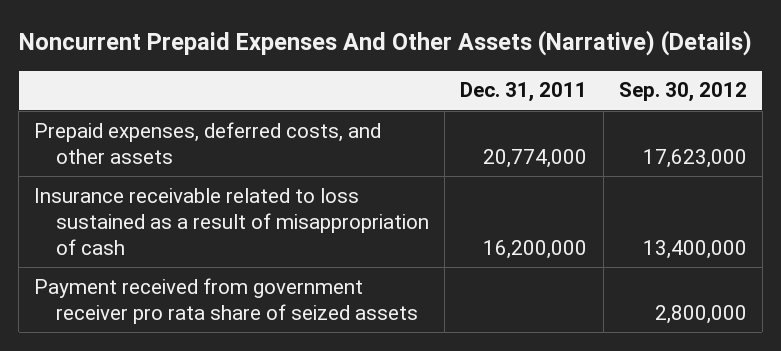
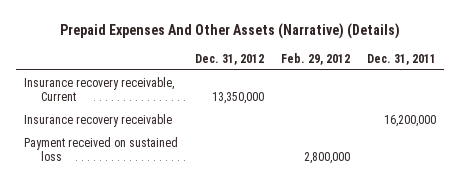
- Noncurrent Prepaid Expenses And Other Assets (Narrative) (Details)
+ Prepaid Expenses And Other Assets (Narrative) (Details)
- | Dec. 31, 2011 | Sep. 30, 2012
+ | Dec. 31, 2012 | Feb. 29, 2012 | Dec. 31, 2011
- Prepaid expenses, deferred costs, and other assets | 20,774,000 | 17,623,000
- Insurance receivable related to loss sustained as a result of misappropriation of cash | 16,200,000 | 13,400,000
- Payment received from government receiver pro rata share of seized assets | | 2,800,000
+ Insurance recovery receivable, Current | 13,350,000 | |
+ Insurance recovery receivable | | | 16,200,000
+ Payment received on sustained loss | | 2,800,000 |

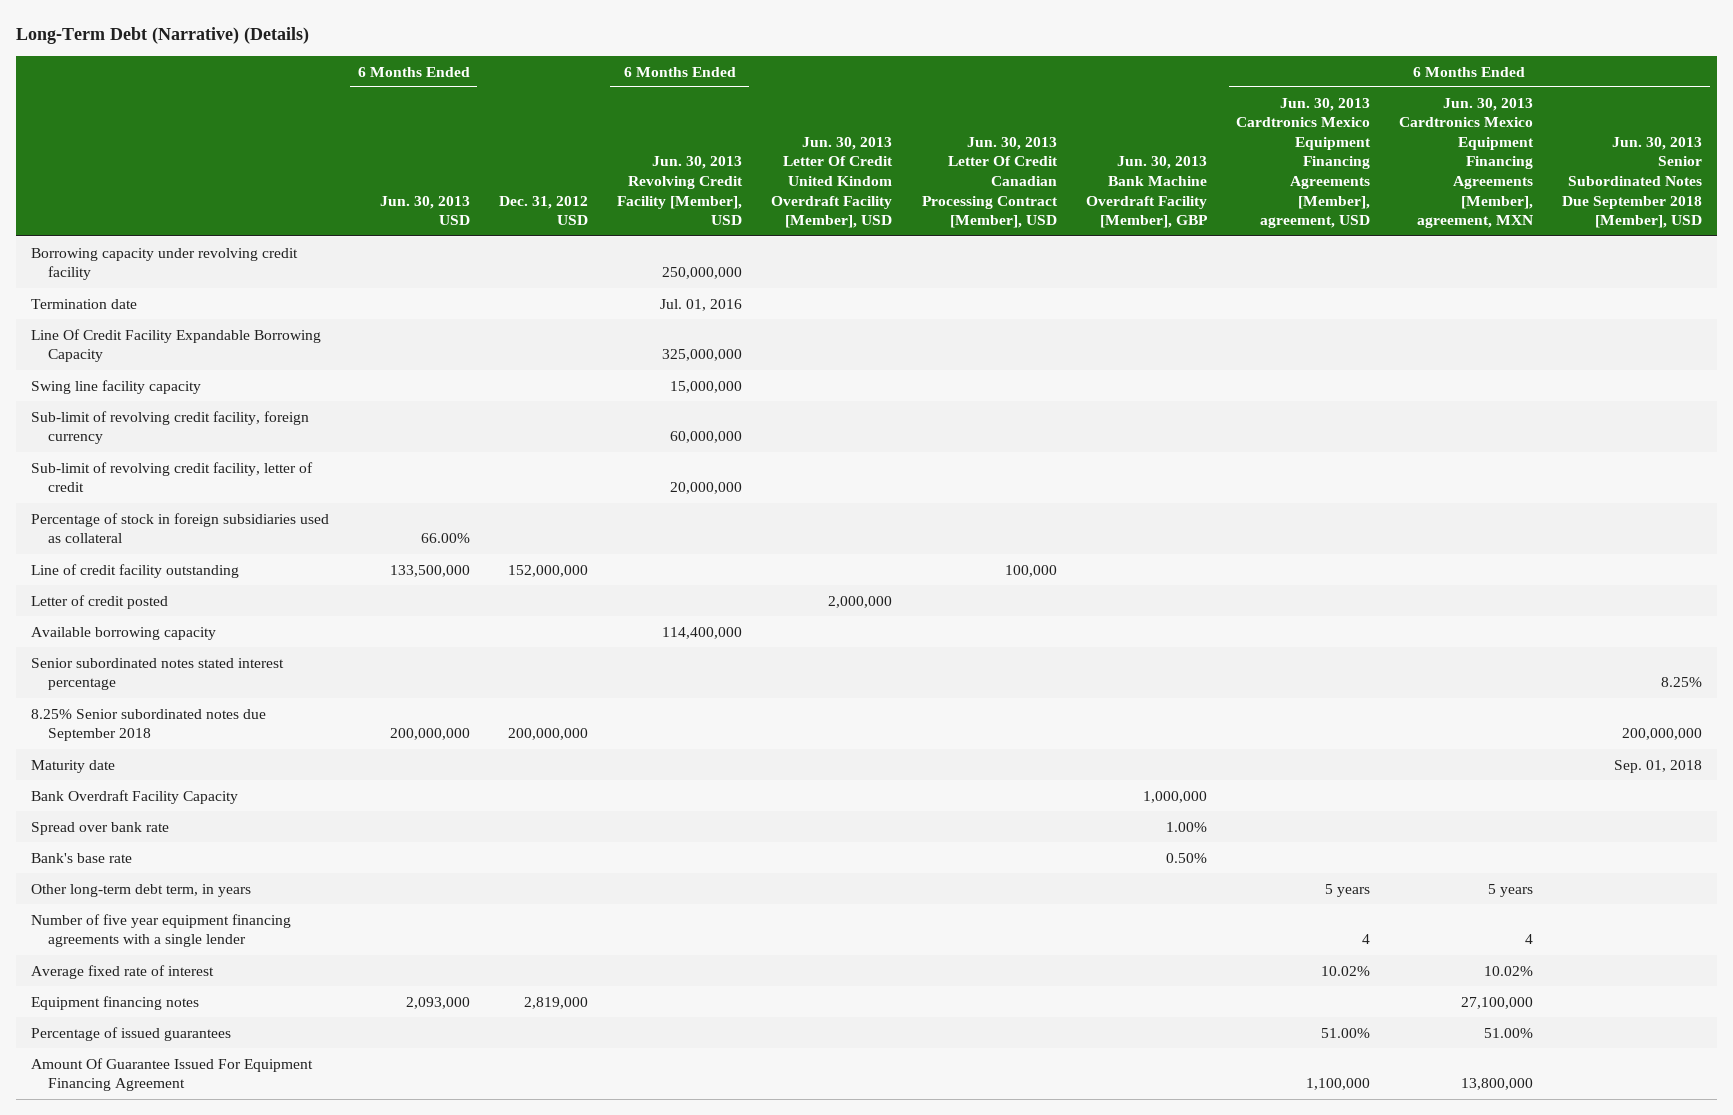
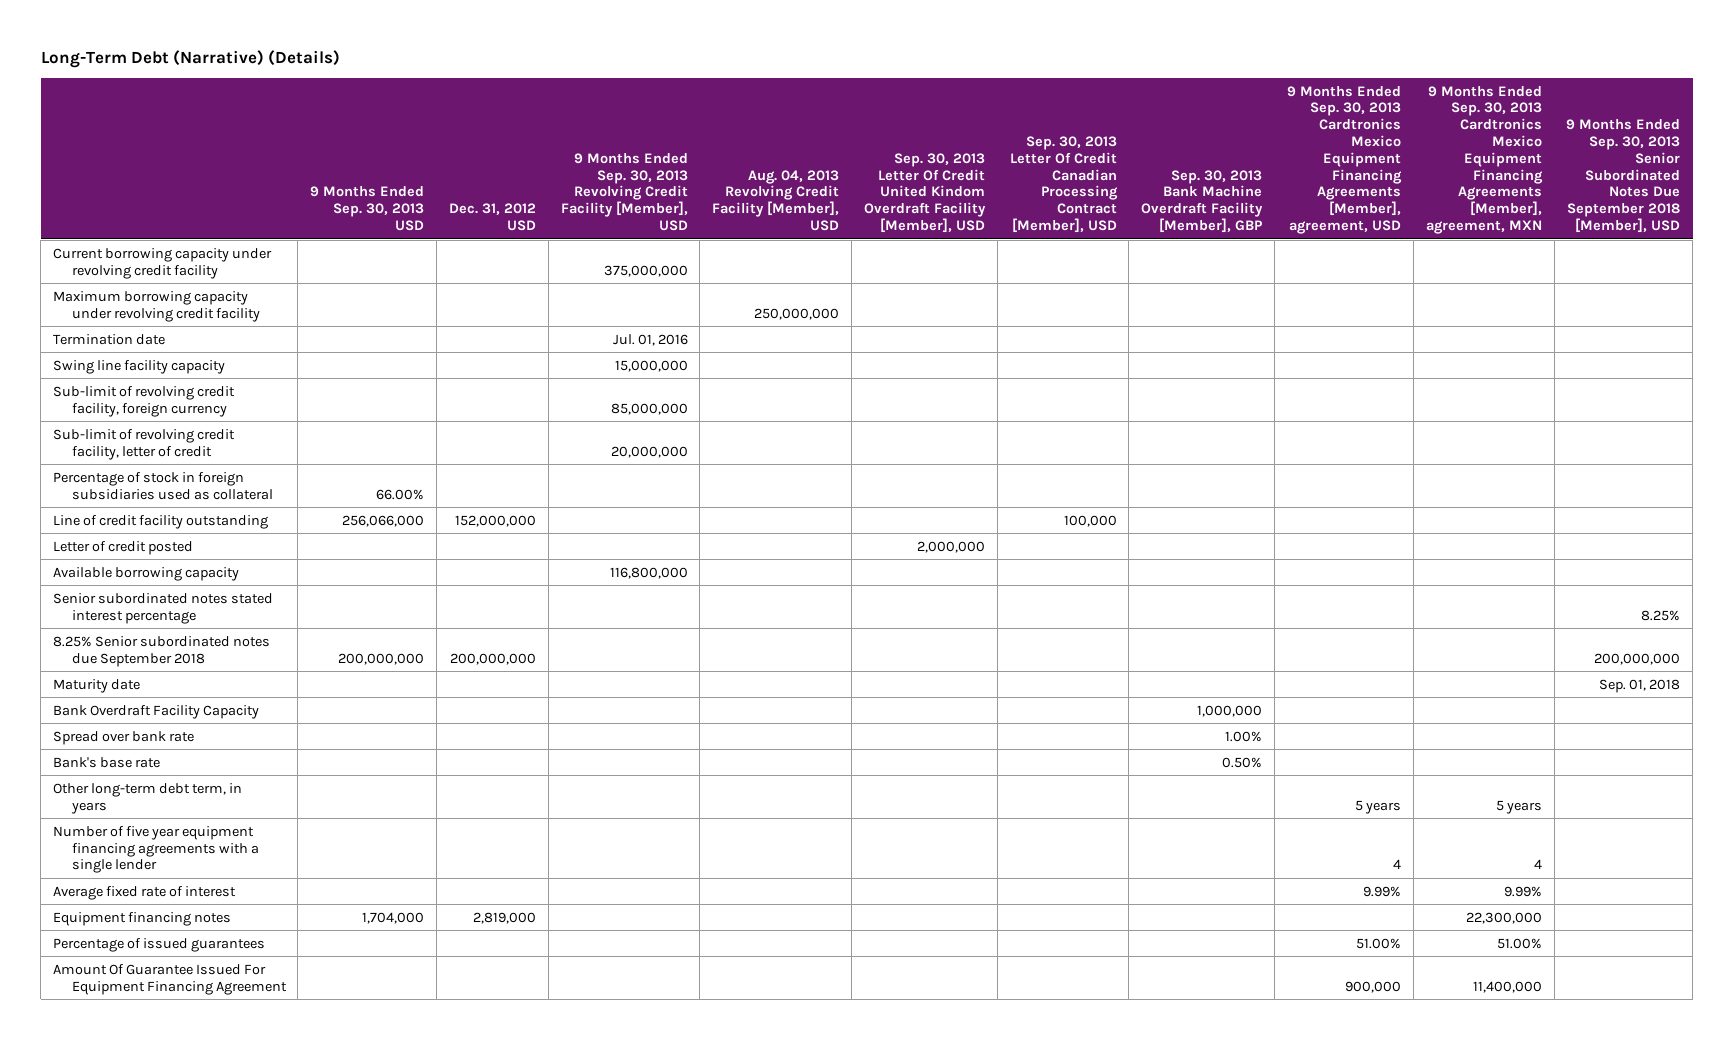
- | 6 Months Ended Jun. 30, 2013 USD | Dec. 31, 2012 USD | 6 Months Ended Jun. 30, 2013 Revolving Credit Facility [Member], USD | Jun. 30, 2013 Letter Of Credit United Kindom Overdraft Facility [Member], USD | Jun. 30, 2013 Letter Of Credit Canadian Processing Contract [Member], USD | Jun. 30, 2013 Bank Machine Overdraft Facility [Member], GBP | 6 Months Ended Jun. 30, 2013 Cardtronics Mexico Equipment Financing Agreements [Member], agreement, USD | 6 Months Ended Jun. 30, 2013 Cardtronics Mexico Equipment Financing Agreements [Member], agreement, MXN | 6 Months Ended Jun. 30, 2013 Senior Subordinated Notes Due September 2018 [Member], USD
+ | 9 Months Ended Sep. 30, 2013 USD | Dec. 31, 2012 USD | 9 Months Ended Sep. 30, 2013 Revolving Credit Facility [Member], USD | Aug. 04, 2013 Revolving Credit Facility [Member], USD | Sep. 30, 2013 Letter Of Credit United Kindom Overdraft Facility [Member], USD | Sep. 30, 2013 Letter Of Credit Canadian Processing Contract [Member], USD | Sep. 30, 2013 Bank Machine Overdraft Facility [Member], GBP | 9 Months Ended Sep. 30, 2013 Cardtronics Mexico Equipment Financing Agreements [Member], agreement, USD | 9 Months Ended Sep. 30, 2013 Cardtronics Mexico Equipment Financing Agreements [Member], agreement, MXN | 9 Months Ended Sep. 30, 2013 Senior Subordinated Notes Due September 2018 [Member], USD
- Borrowing capacity under revolving credit facility | | | 250,000,000 | | | | | |
+ Current borrowing capacity under revolving credit facility | | | 375,000,000 | | | | | | |
+ Maximum borrowing capacity under revolving credit facility | | | | 250,000,000 | | | | | |
- Line Of Credit Facility Expandable Borrowing Capacity | | | 325,000,000 | | | | | |

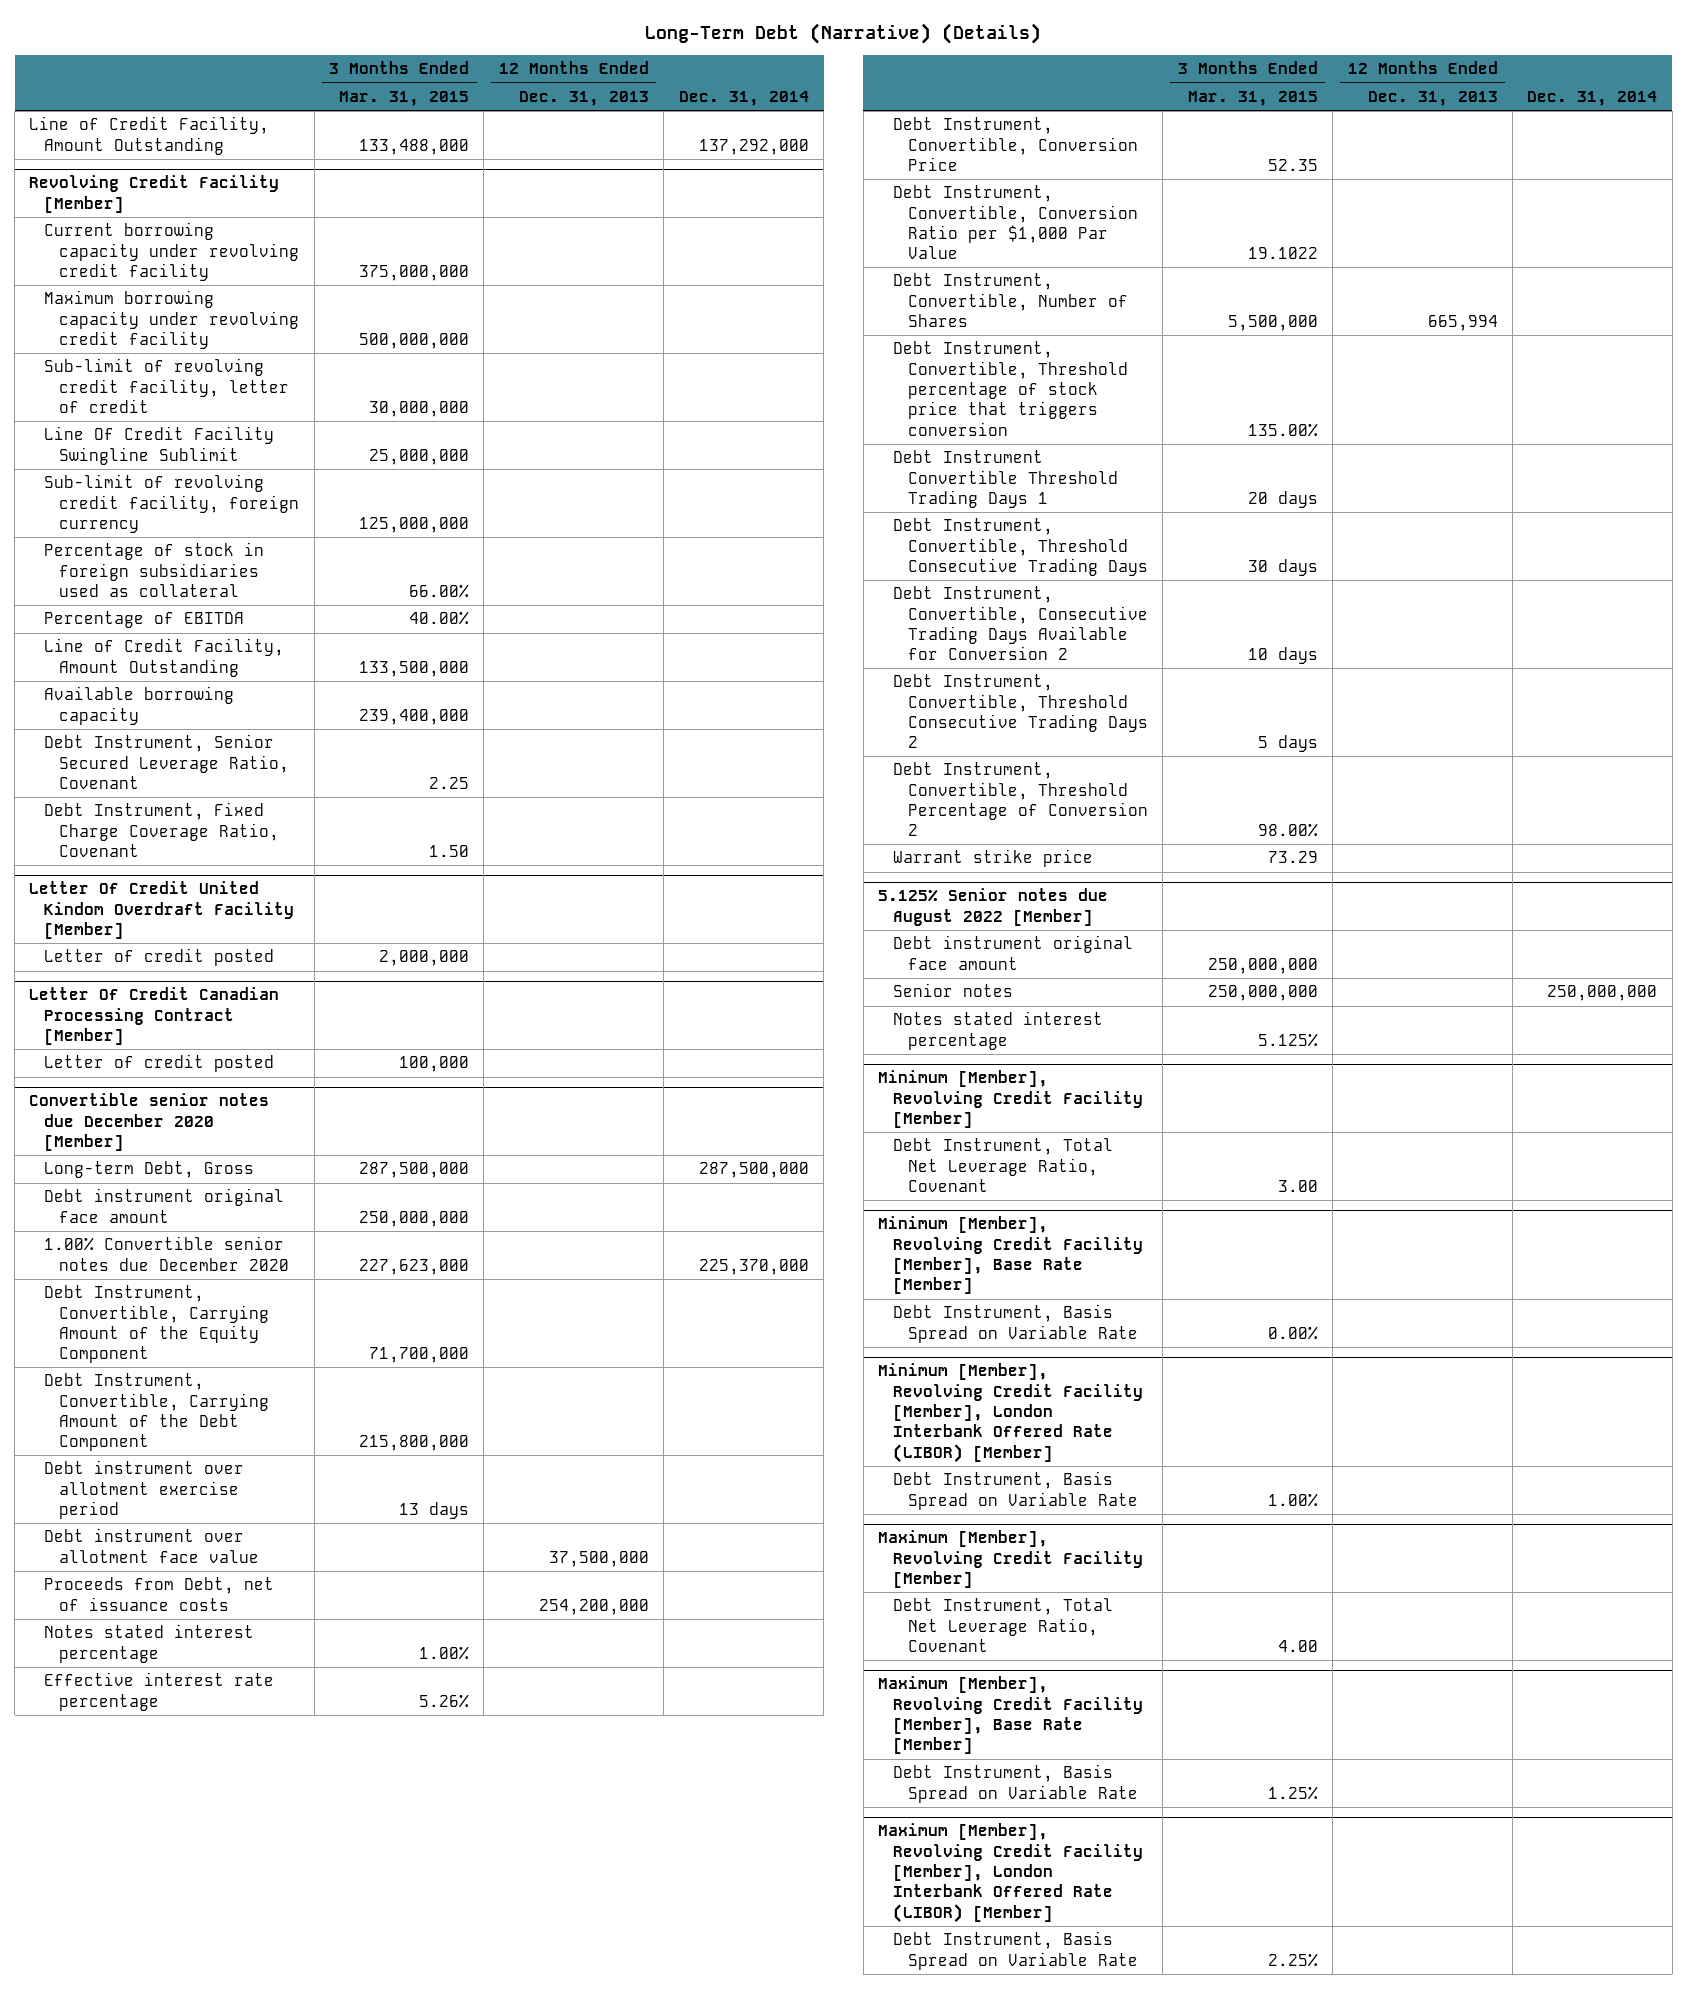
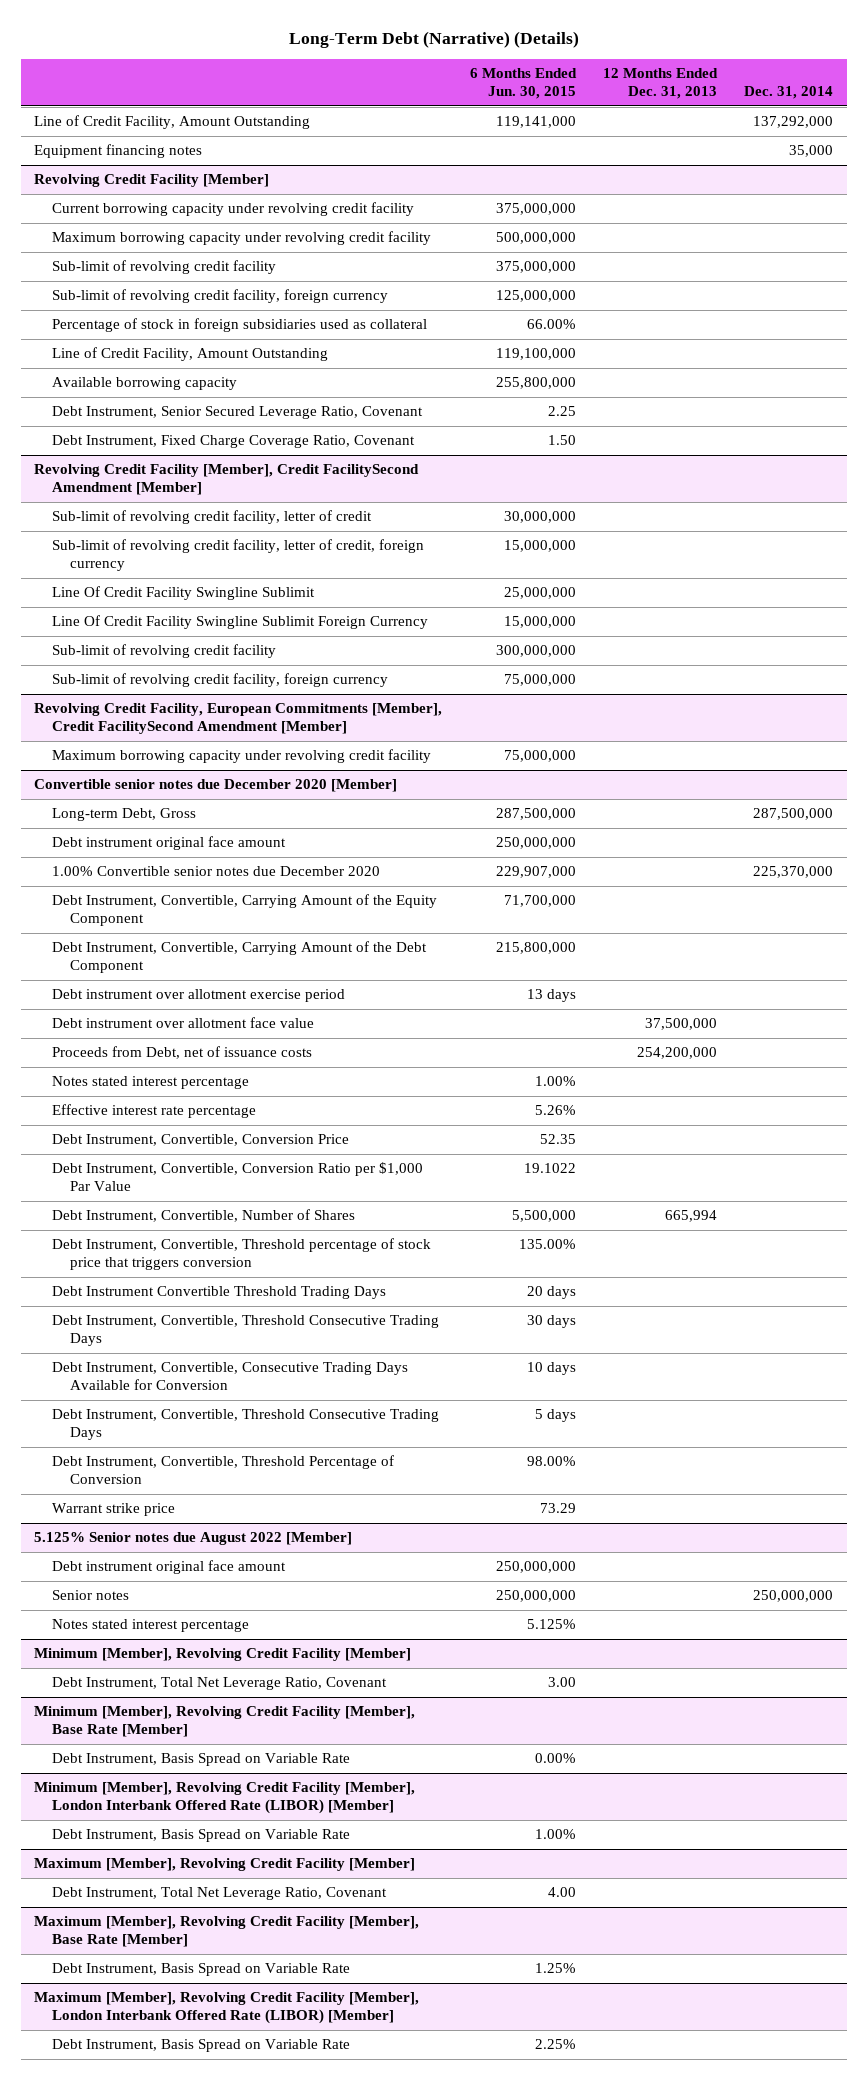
- | 3 Months Ended Mar. 31, 2015 | 12 Months Ended Dec. 31, 2013 | Dec. 31, 2014
+ | 6 Months Ended Jun. 30, 2015 | 12 Months Ended Dec. 31, 2013 | Dec. 31, 2014
+ Equipment financing notes | | | 35,000
@ Revolving Credit Facility [Member]
- Sub-limit of revolving credit facility, letter of credit | 30,000,000 | |
- Line Of Credit Facility Swingline Sublimit | 25,000,000 | |
+ Sub-limit of revolving credit facility | 375,000,000 | |
- Percentage of EBITDA | 40.00% | |
- Letter Of Credit United Kindom Overdraft Facility [Member]
- Letter of credit posted | 2,000,000 | |
- Letter Of Credit Canadian Processing Contract [Member]
- Letter of credit posted | 100,000 | |
+ Revolving Credit Facility [Member], Credit FacilitySecond Amendment [Member]
+ Sub-limit of revolving credit facility, letter of credit | 30,000,000 | |
+ Sub-limit of revolving credit facility, letter of credit, foreign currency | 15,000,000 | |
+ Line Of Credit Facility Swingline Sublimit | 25,000,000 | |
+ Line Of Credit Facility Swingline Sublimit Foreign Currency | 15,000,000 | |
+ Sub-limit of revolving credit facility | 300,000,000 | |
+ Sub-limit of revolving credit facility, foreign currency | 75,000,000 | |
+ Revolving Credit Facility, European Commitments [Member], Credit FacilitySecond Amendment [Member]
+ Maximum borrowing capacity under revolving credit facility | 75,000,000 | |
@ Convertible senior notes due December 2020 [Member]
- Debt Instrument Convertible Threshold Trading Days 1 | 20 days | |
+ Debt Instrument Convertible Threshold Trading Days | 20 days | |
- Debt Instrument, Convertible, Consecutive Trading Days Available for Conversion 2 | 10 days | |
- Debt Instrument, Convertible, Threshold Consecutive Trading Days 2 | 5 days | |
- Debt Instrument, Convertible, Threshold Percentage of Conversion 2 | 98.00% | |
+ Debt Instrument, Convertible, Consecutive Trading Days Available for Conversion | 10 days | |
+ Debt Instrument, Convertible, Threshold Consecutive Trading Days | 5 days | |
+ Debt Instrument, Convertible, Threshold Percentage of Conversion | 98.00% | |

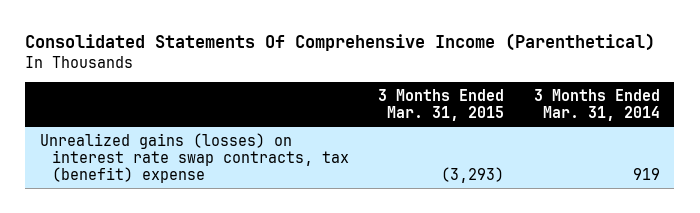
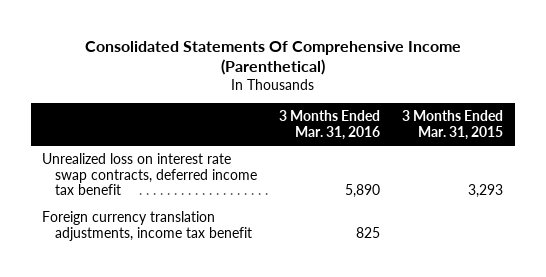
- | 3 Months Ended Mar. 31, 2015 | 3 Months Ended Mar. 31, 2014
+ | 3 Months Ended Mar. 31, 2016 | 3 Months Ended Mar. 31, 2015
- Unrealized gains (losses) on interest rate swap contracts, tax (benefit) expense | (3,293) | 919
+ Unrealized loss on interest rate swap contracts, deferred income tax benefit | 5,890 | 3,293
+ Foreign currency translation adjustments, income tax benefit | 825 |

